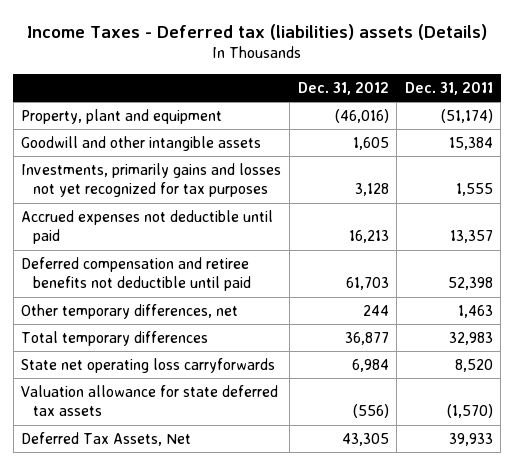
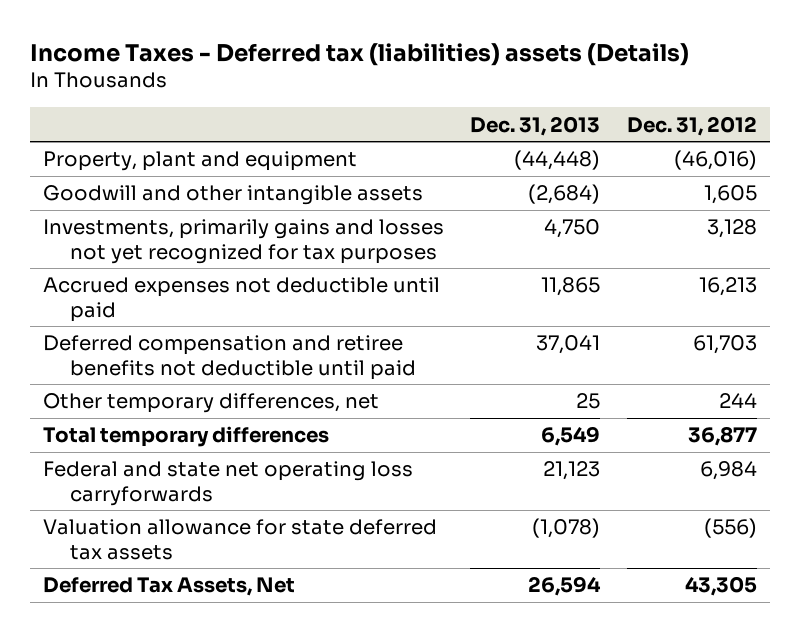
- | Dec. 31, 2012 | Dec. 31, 2011
+ | Dec. 31, 2013 | Dec. 31, 2012
- State net operating loss carryforwards | 6,984 | 8,520
+ Federal and state net operating loss carryforwards | 21,123 | 6,984

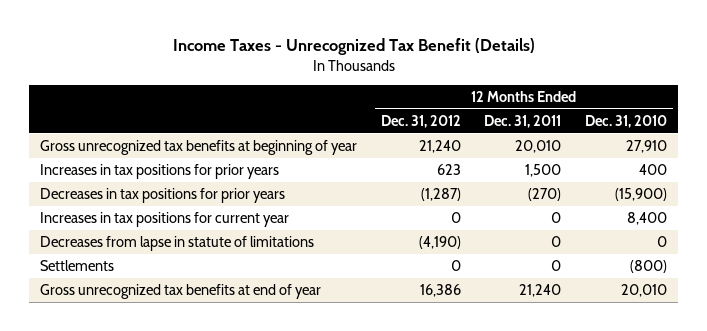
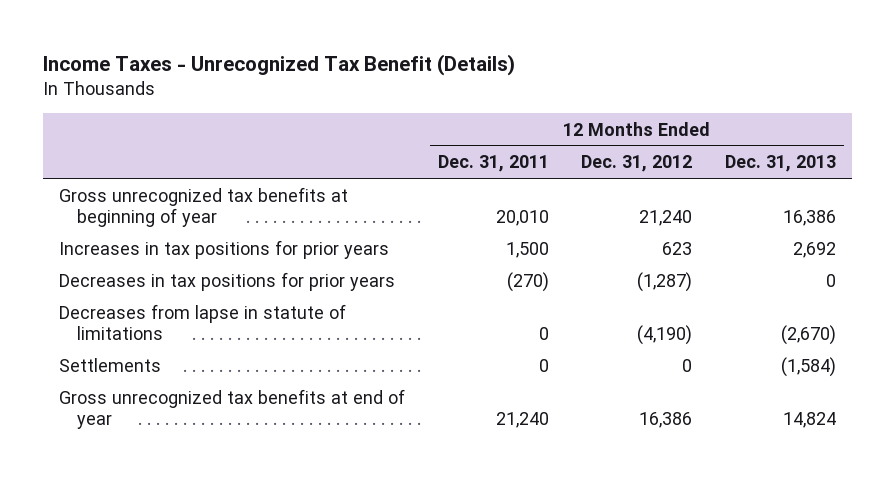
- | 12 Months Ended Dec. 31, 2012 | 12 Months Ended Dec. 31, 2011 | 12 Months Ended Dec. 31, 2010
+ | 12 Months Ended Dec. 31, 2011 | 12 Months Ended Dec. 31, 2012 | 12 Months Ended Dec. 31, 2013
- Increases in tax positions for current year | 0 | 0 | 8,400

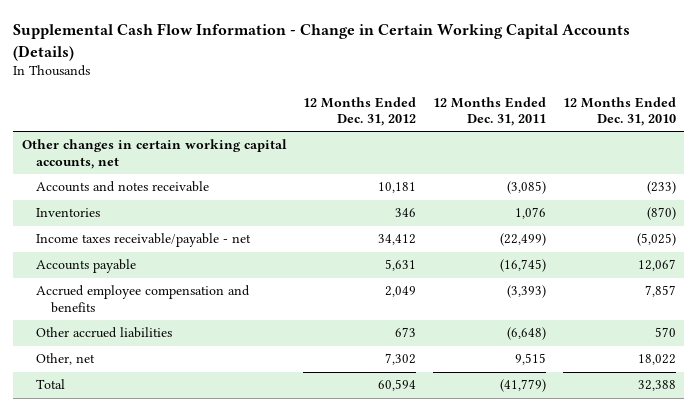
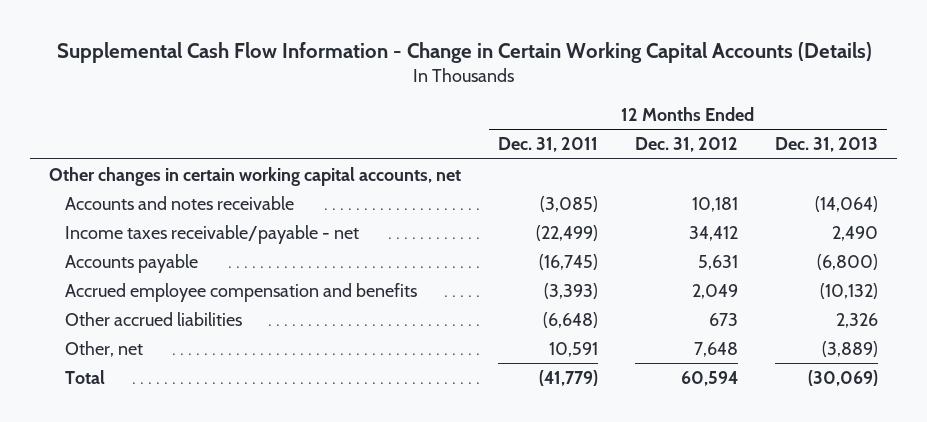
- | 12 Months Ended Dec. 31, 2012 | 12 Months Ended Dec. 31, 2011 | 12 Months Ended Dec. 31, 2010
+ | 12 Months Ended Dec. 31, 2011 | 12 Months Ended Dec. 31, 2012 | 12 Months Ended Dec. 31, 2013
- Inventories | 346 | 1,076 | (870)
- Other, net | 7,302 | 9,515 | 18,022
+ Other, net | 10,591 | 7,648 | (3,889)

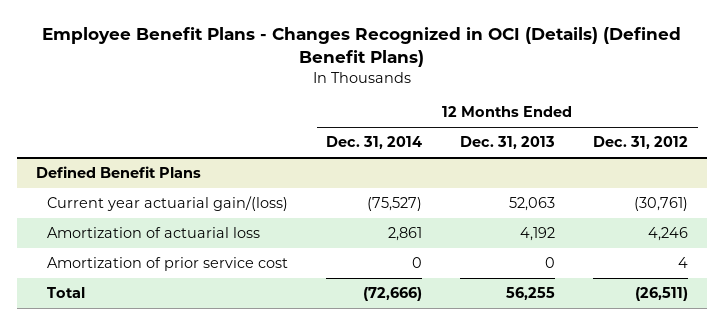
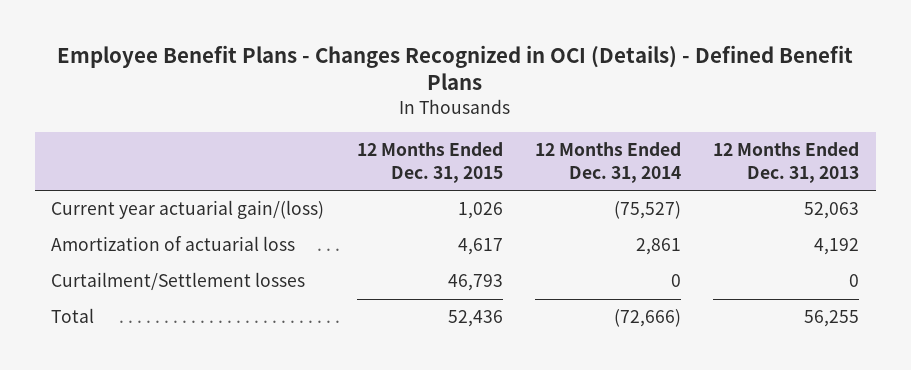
- Employee Benefit Plans - Changes Recognized in OCI (Details) (Defined Benefit Plans)
+ Employee Benefit Plans - Changes Recognized in OCI (Details) - Defined Benefit Plans
- | 12 Months Ended Dec. 31, 2014 | 12 Months Ended Dec. 31, 2013 | 12 Months Ended Dec. 31, 2012
+ | 12 Months Ended Dec. 31, 2015 | 12 Months Ended Dec. 31, 2014 | 12 Months Ended Dec. 31, 2013
- Defined Benefit Plans
- Amortization of prior service cost | 0 | 0 | 4
+ Curtailment/Settlement losses | 46,793 | 0 | 0

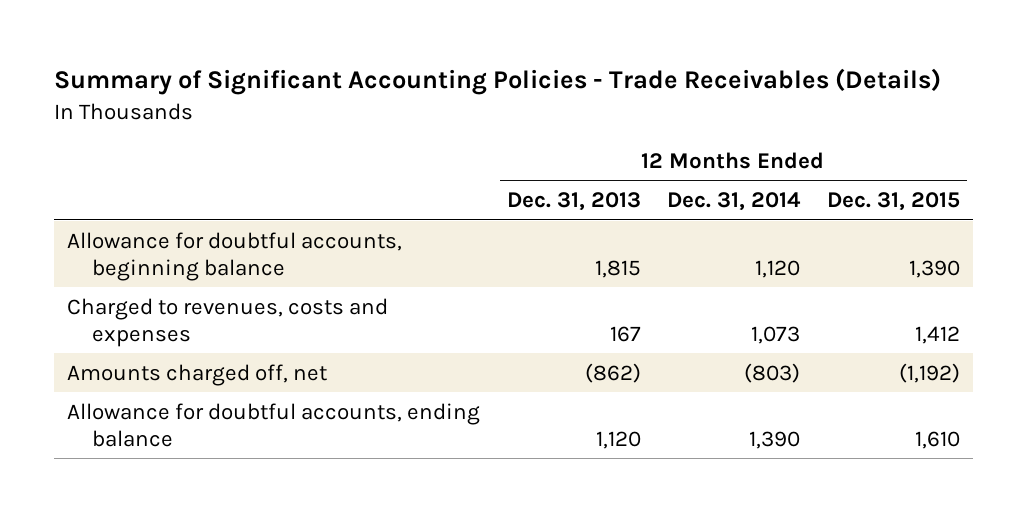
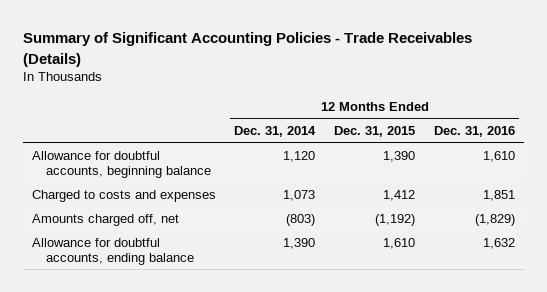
- | 12 Months Ended Dec. 31, 2013 | 12 Months Ended Dec. 31, 2014 | 12 Months Ended Dec. 31, 2015
+ | 12 Months Ended Dec. 31, 2014 | 12 Months Ended Dec. 31, 2015 | 12 Months Ended Dec. 31, 2016
- Charged to revenues, costs and expenses | 167 | 1,073 | 1,412
+ Charged to costs and expenses | 1,073 | 1,412 | 1,851

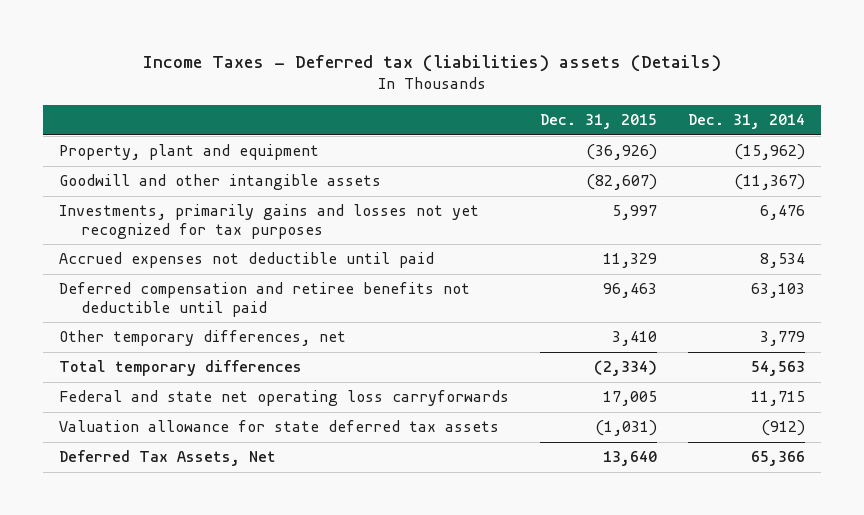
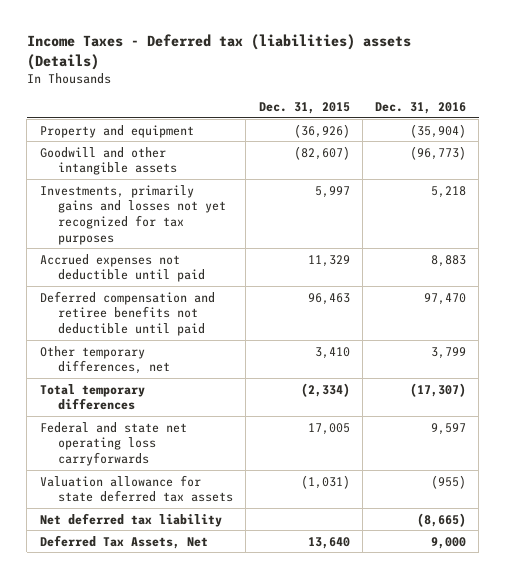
- | Dec. 31, 2015 | Dec. 31, 2014
+ | Dec. 31, 2015 | Dec. 31, 2016
- Property, plant and equipment | (36,926) | (15,962)
+ Property and equipment | (36,926) | (35,904)
+ Net deferred tax liability | | (8,665)

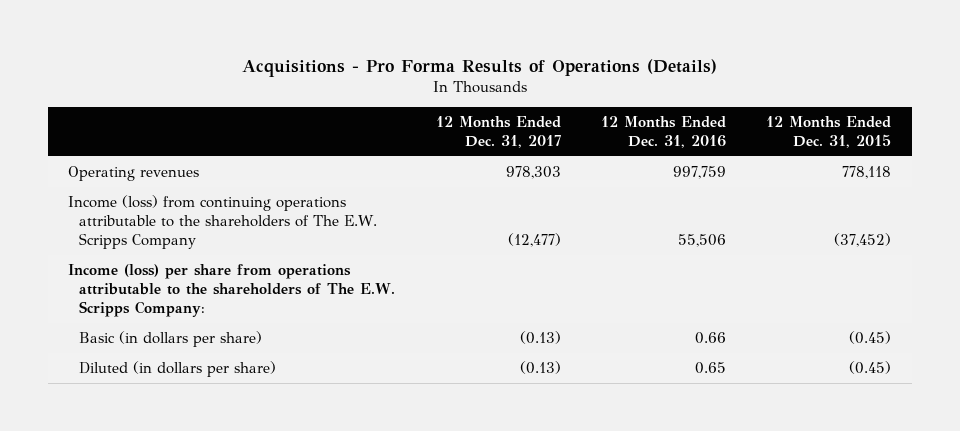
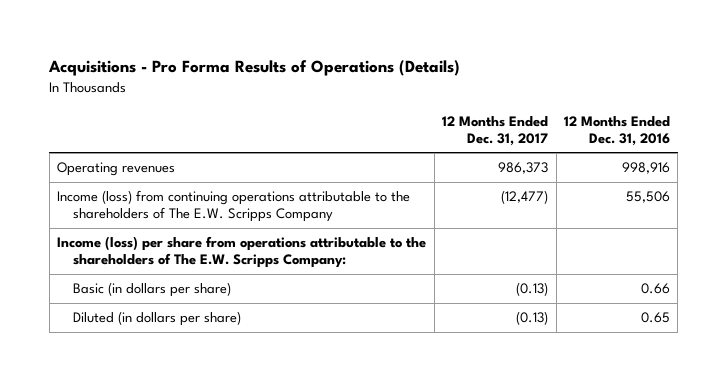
- | 12 Months Ended Dec. 31, 2017 | 12 Months Ended Dec. 31, 2016 | 12 Months Ended Dec. 31, 2015
+ | 12 Months Ended Dec. 31, 2017 | 12 Months Ended Dec. 31, 2016
- Operating revenues | 978,303 | 997,759 | 778,118
+ Operating revenues | 986,373 | 998,916

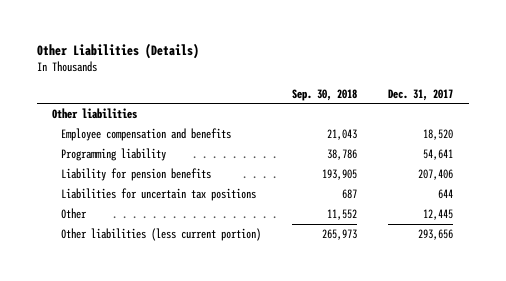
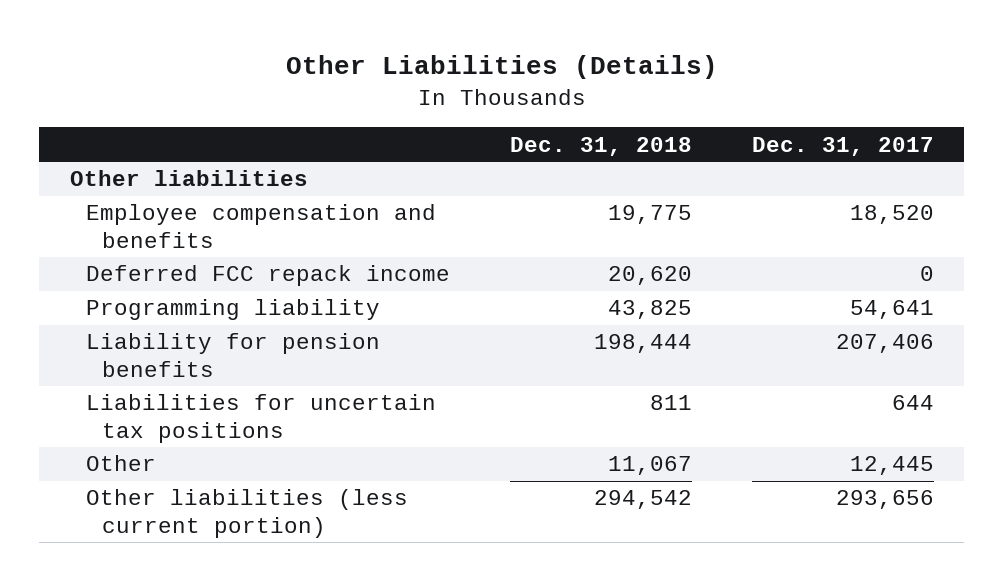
- | Sep. 30, 2018 | Dec. 31, 2017
+ | Dec. 31, 2018 | Dec. 31, 2017
+ Deferred FCC repack income | 20,620 | 0

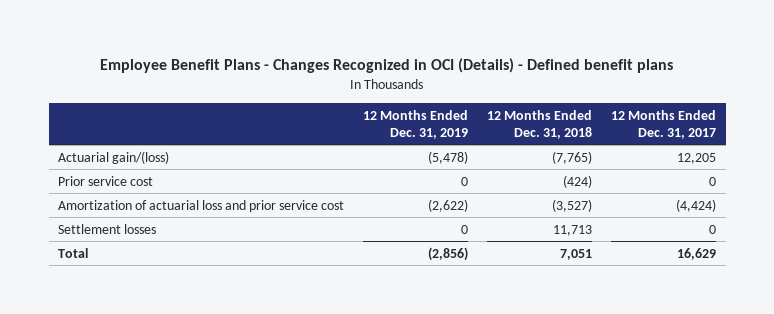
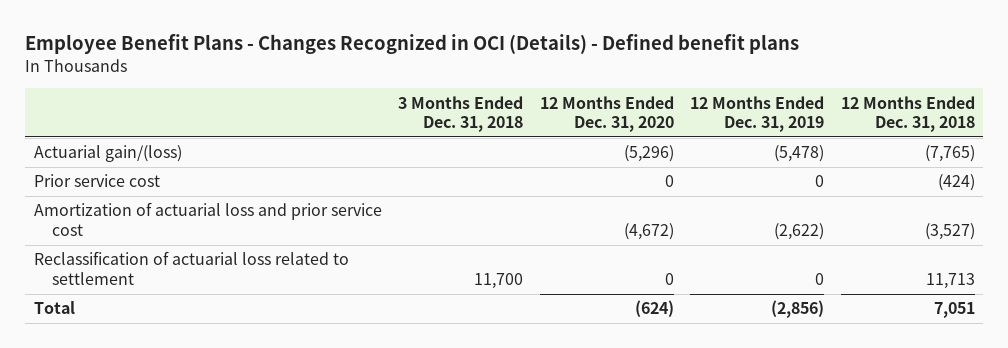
- | 12 Months Ended Dec. 31, 2019 | 12 Months Ended Dec. 31, 2018 | 12 Months Ended Dec. 31, 2017
+ | 3 Months Ended Dec. 31, 2018 | 12 Months Ended Dec. 31, 2020 | 12 Months Ended Dec. 31, 2019 | 12 Months Ended Dec. 31, 2018
- Settlement losses | 0 | 11,713 | 0
+ Reclassification of actuarial loss related to settlement | 11,700 | 0 | 0 | 11,713

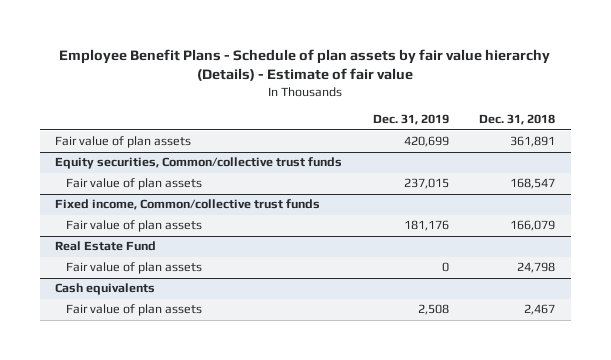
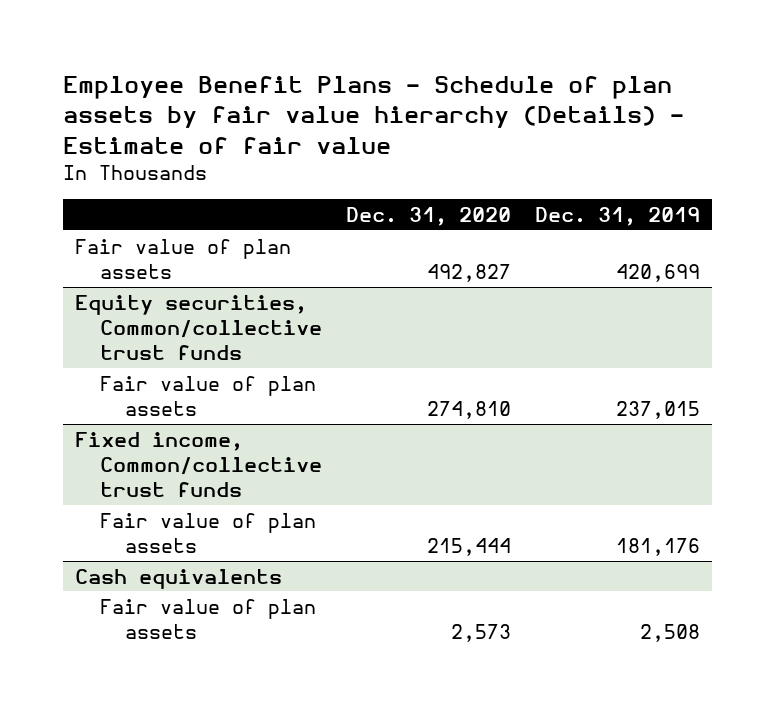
- | Dec. 31, 2019 | Dec. 31, 2018
+ | Dec. 31, 2020 | Dec. 31, 2019
- Real Estate Fund
- Fair value of plan assets | 0 | 24,798

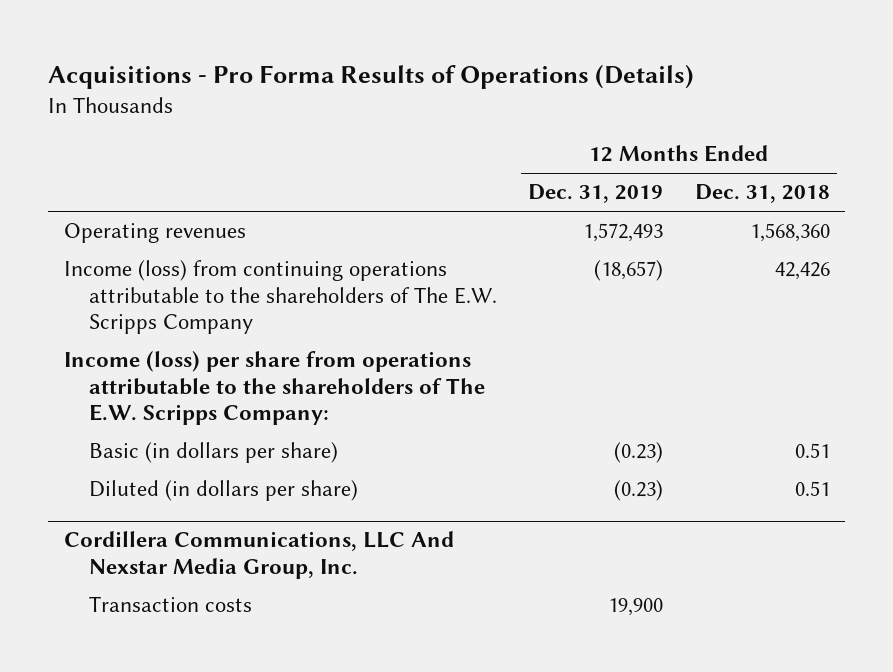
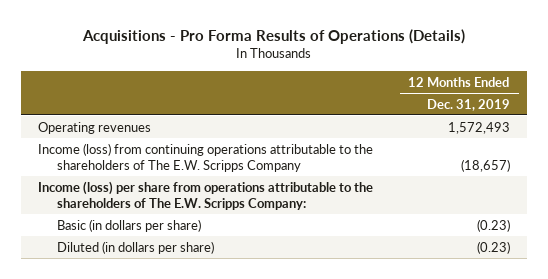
- | 12 Months Ended Dec. 31, 2019 | 12 Months Ended Dec. 31, 2018
+ | 12 Months Ended Dec. 31, 2019
- Cordillera Communications, LLC And Nexstar Media Group, Inc.
- Transaction costs | 19,900 |

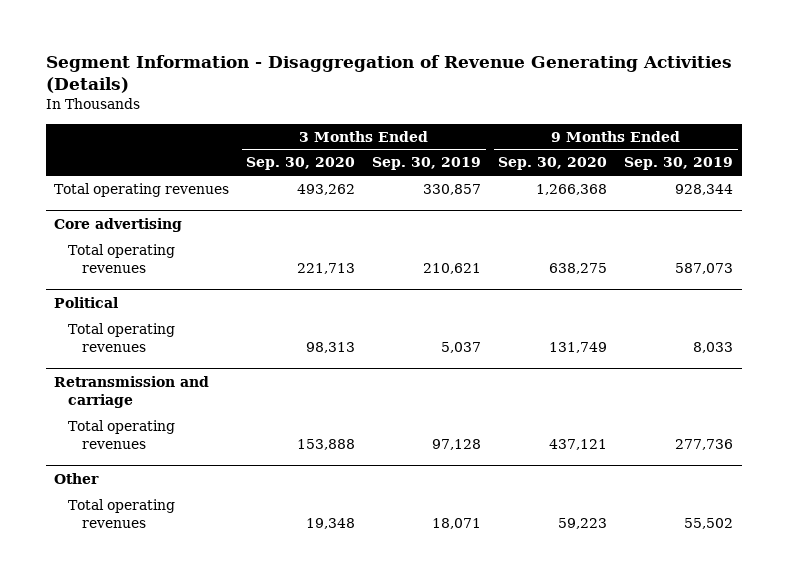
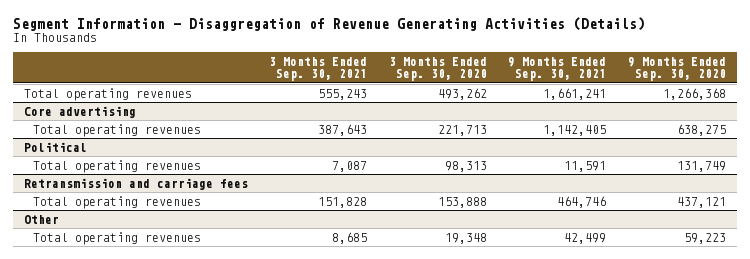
- | 3 Months Ended Sep. 30, 2020 | 3 Months Ended Sep. 30, 2019 | 9 Months Ended Sep. 30, 2020 | 9 Months Ended Sep. 30, 2019
+ | 3 Months Ended Sep. 30, 2021 | 3 Months Ended Sep. 30, 2020 | 9 Months Ended Sep. 30, 2021 | 9 Months Ended Sep. 30, 2020
- Retransmission and carriage
+ Retransmission and carriage fees

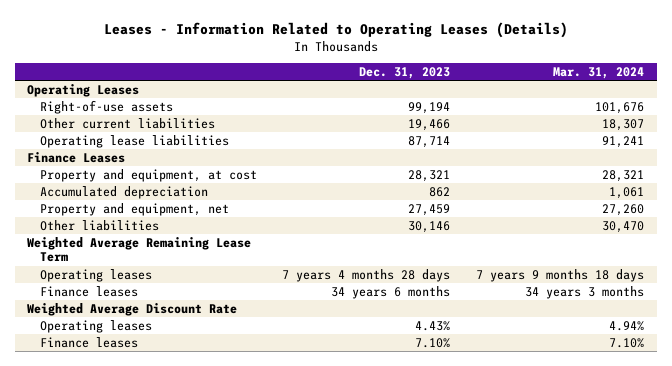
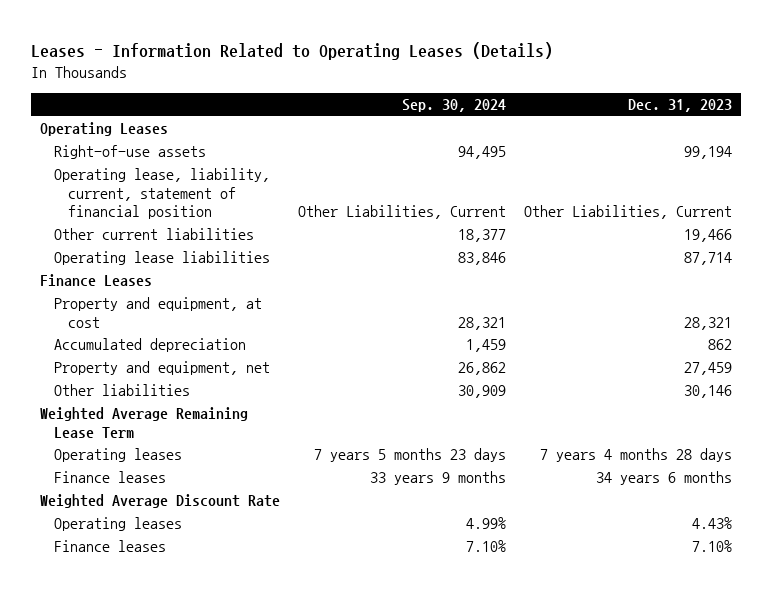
- | Dec. 31, 2023 | Mar. 31, 2024
+ | Sep. 30, 2024 | Dec. 31, 2023
+ Operating lease, liability, current, statement of financial position | Other Liabilities, Current | Other Liabilities, Current

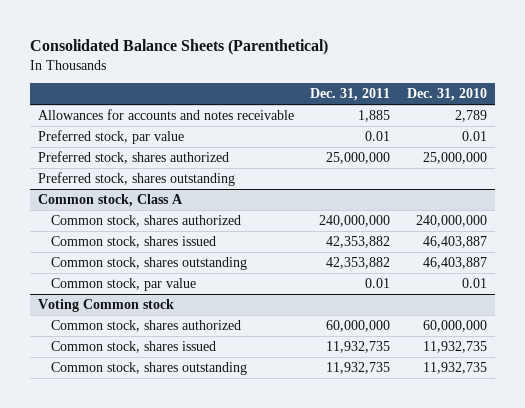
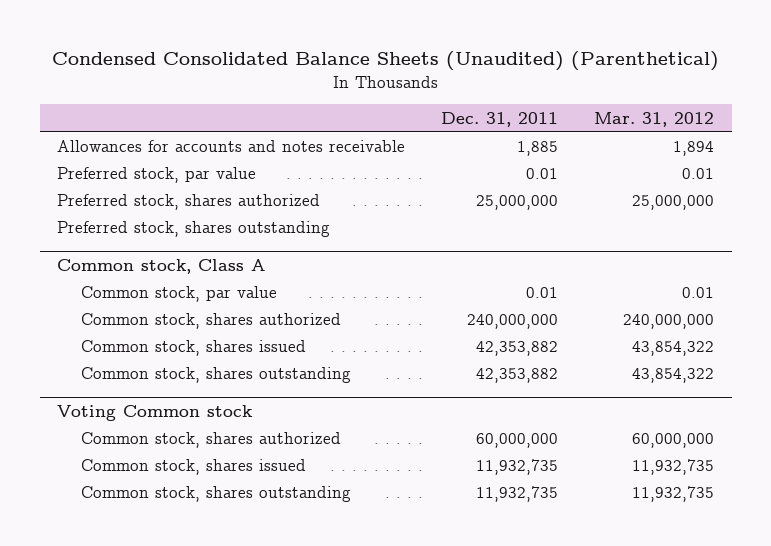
- Consolidated Balance Sheets (Parenthetical)
+ Condensed Consolidated Balance Sheets (Unaudited) (Parenthetical)
- | Dec. 31, 2011 | Dec. 31, 2010
+ | Dec. 31, 2011 | Mar. 31, 2012
@ Common stock, Class A
moved up: Common stock, par value | 0.01 | 0.01

